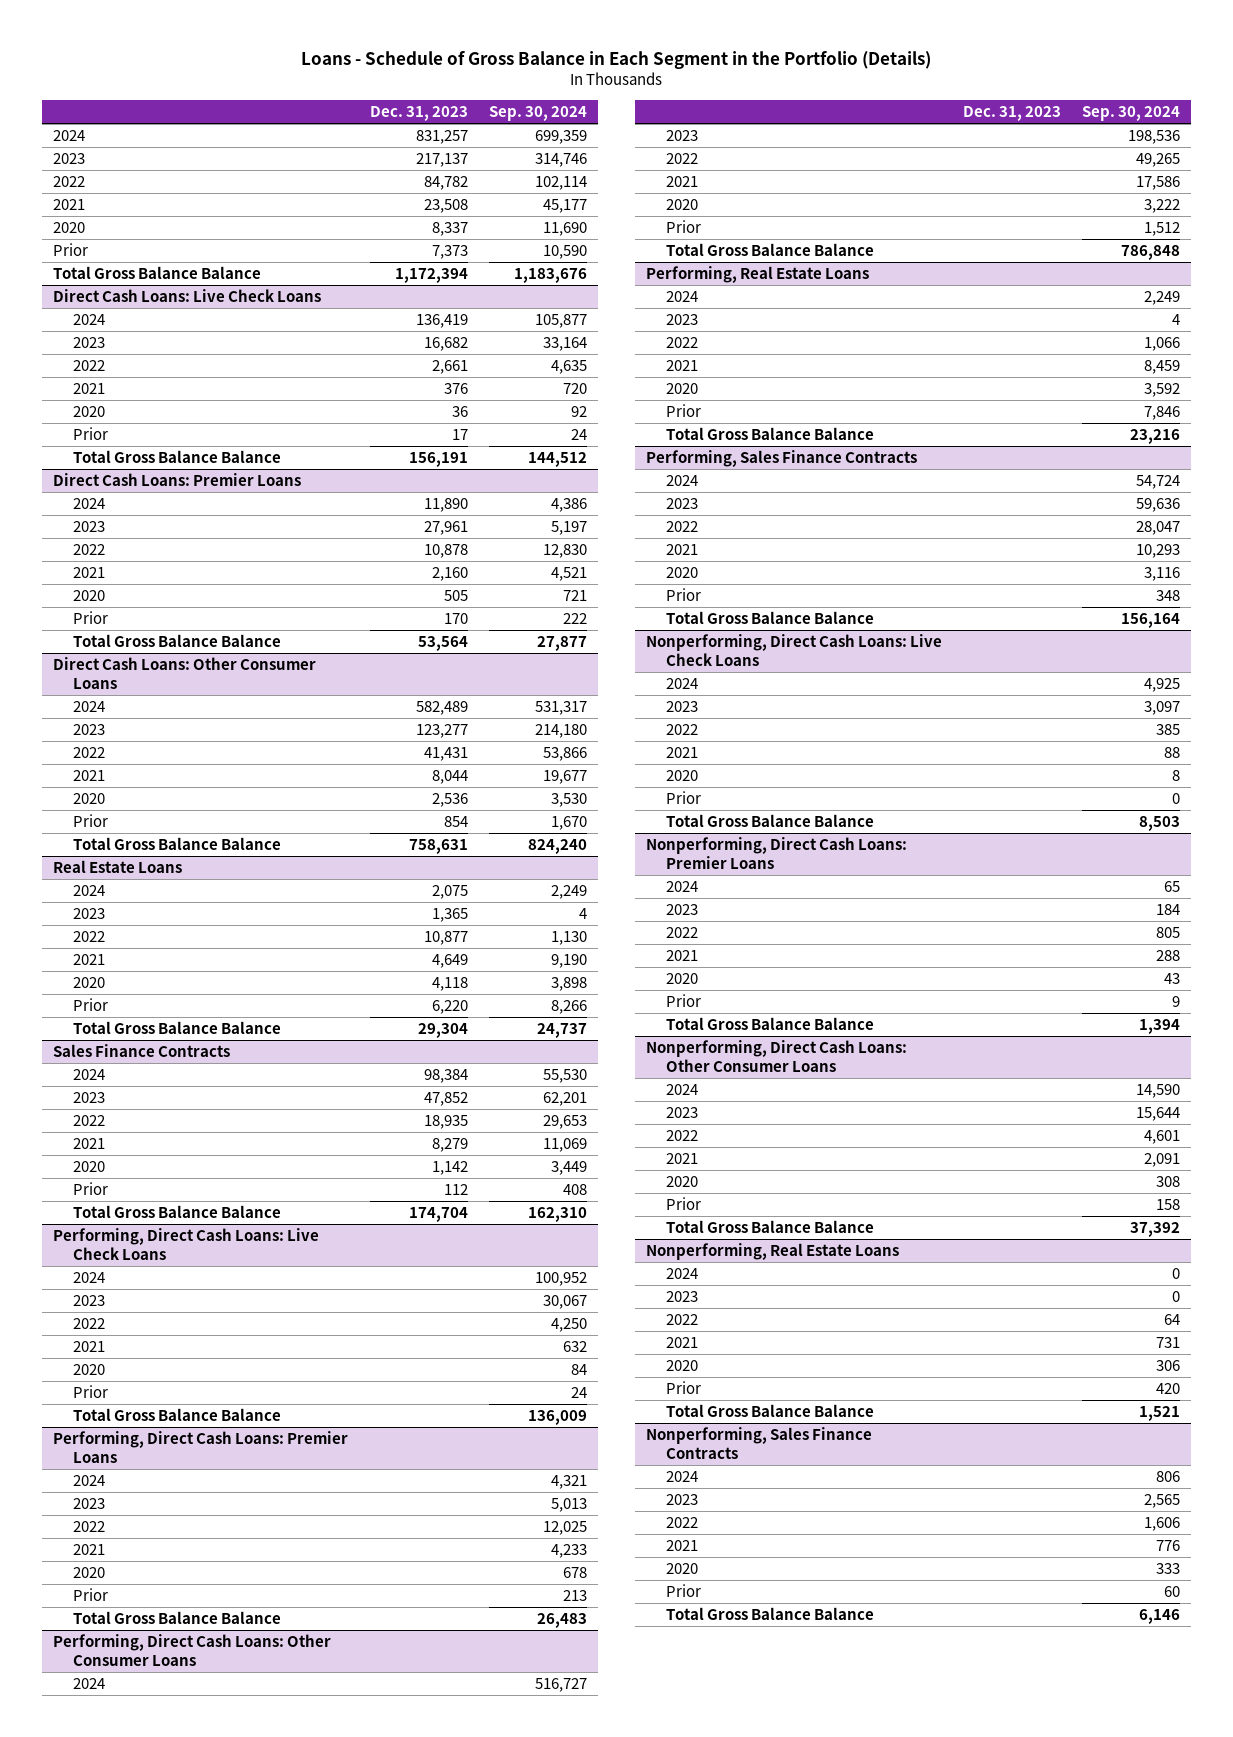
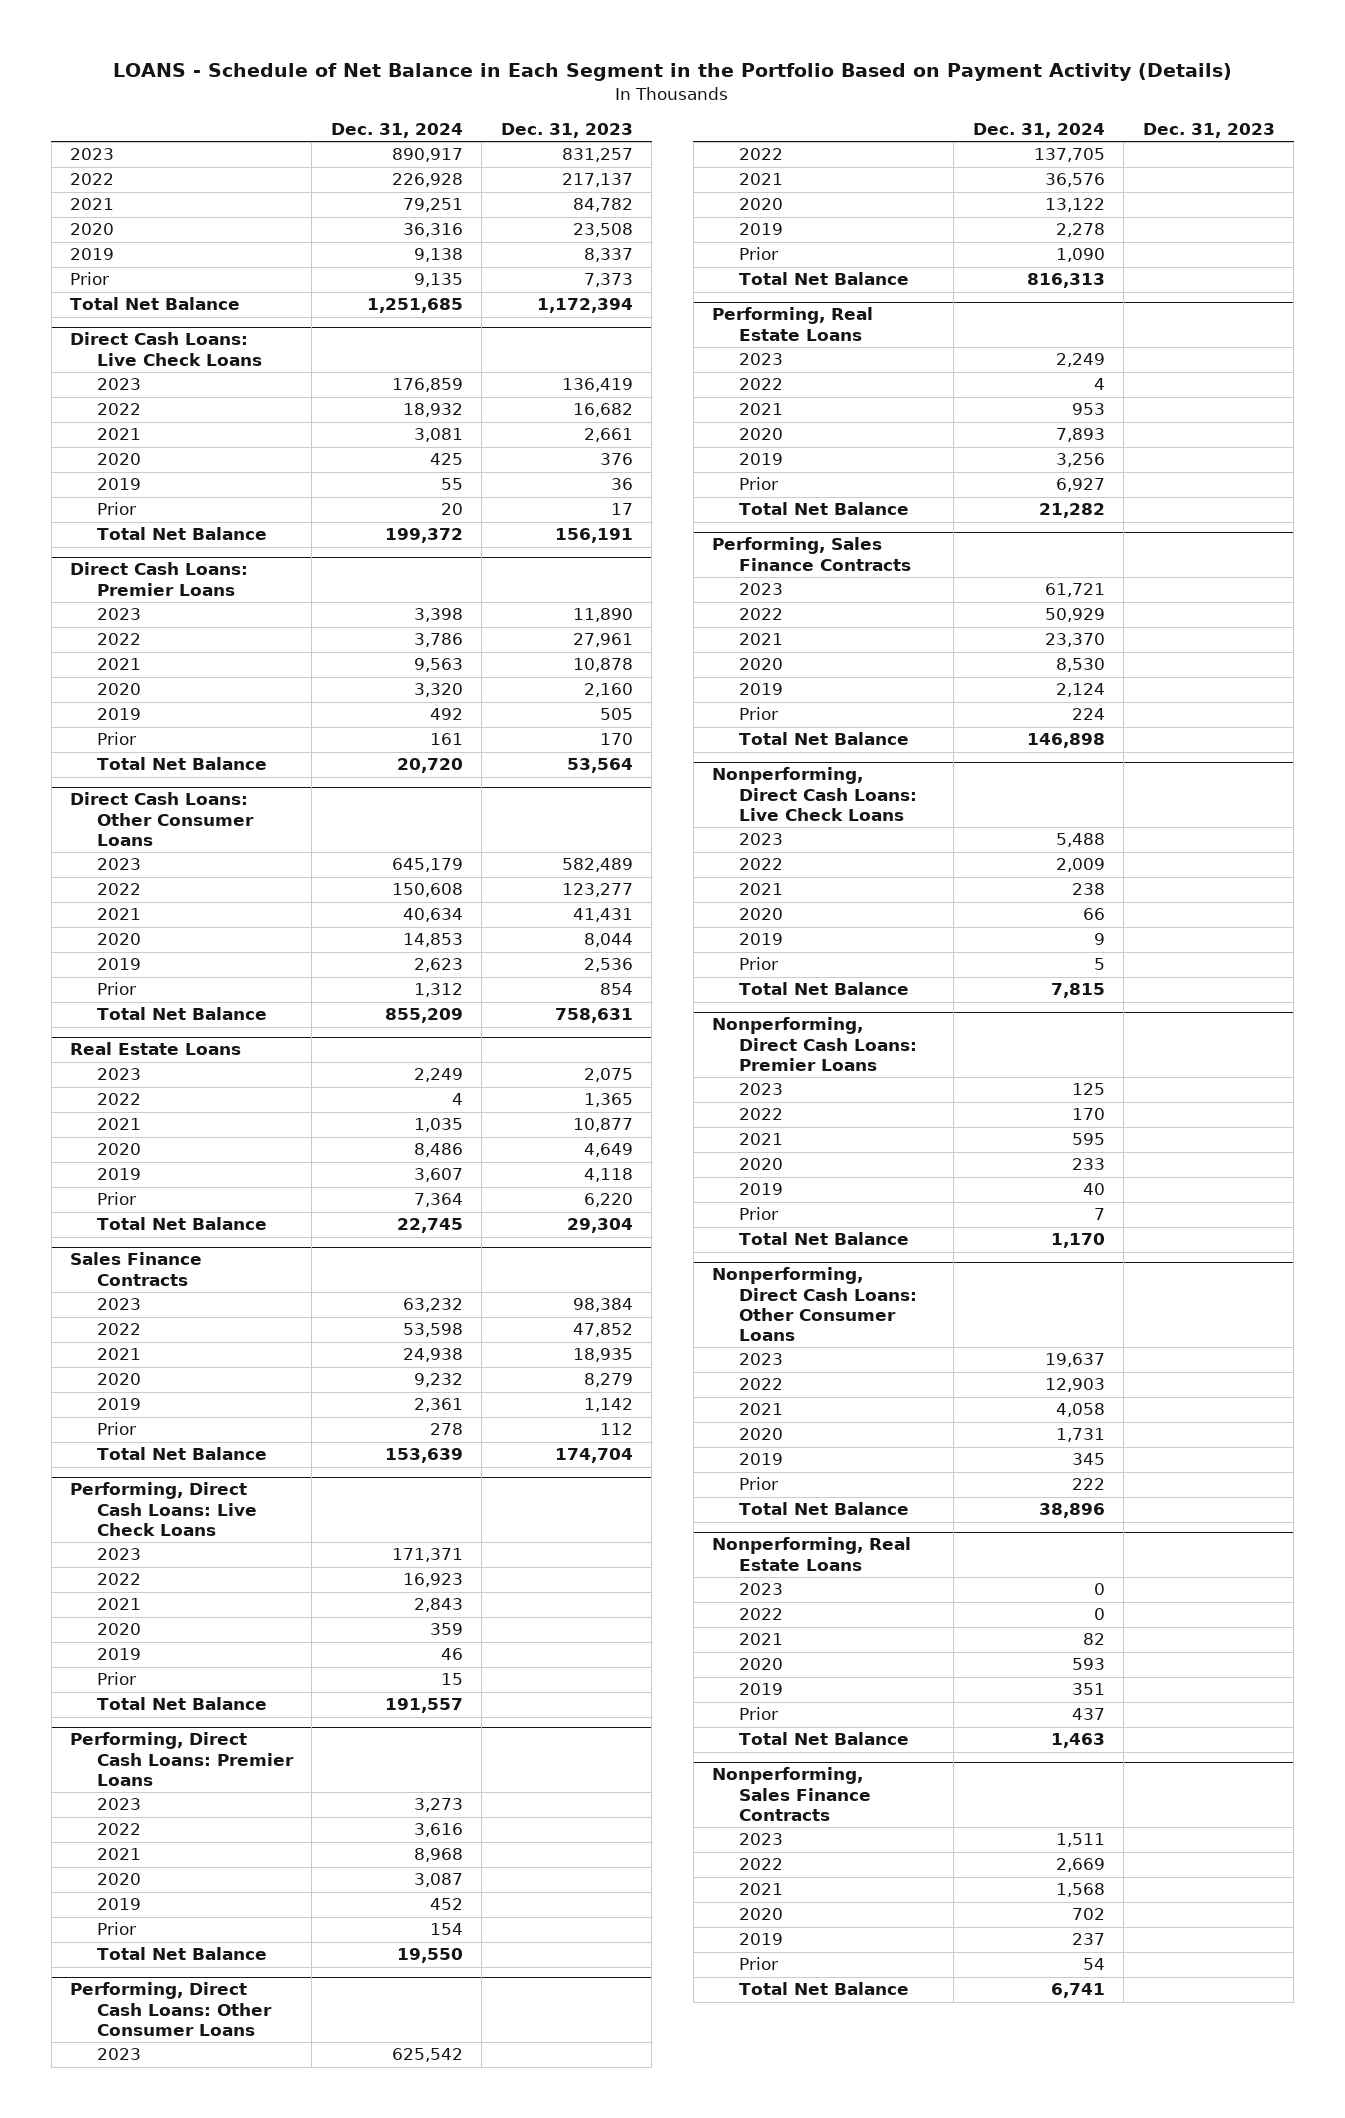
- Loans - Schedule of Gross Balance in Each Segment in the Portfolio (Details)
+ LOANS - Schedule of Net Balance in Each Segment in the Portfolio Based on Payment Activity (Details)
- | Dec. 31, 2023 | Sep. 30, 2024
+ | Dec. 31, 2024 | Dec. 31, 2023
- 2024 | 831,257 | 699,359
- 2023 | 217,137 | 314,746
- 2022 | 84,782 | 102,114
- 2021 | 23,508 | 45,177
- 2020 | 8,337 | 11,690
+ 2023 | 890,917 | 831,257
+ 2022 | 226,928 | 217,137
+ 2021 | 79,251 | 84,782
+ 2020 | 36,316 | 23,508
+ 2019 | 9,138 | 8,337
- Total Gross Balance Balance | 1,172,394 | 1,183,676
+ Total Net Balance | 1,251,685 | 1,172,394
@ Direct Cash Loans: Live Check Loans
- 2024 | 136,419 | 105,877
- 2023 | 16,682 | 33,164
- 2022 | 2,661 | 4,635
- 2021 | 376 | 720
- 2020 | 36 | 92
+ 2023 | 176,859 | 136,419
+ 2022 | 18,932 | 16,682
+ 2021 | 3,081 | 2,661
+ 2020 | 425 | 376
+ 2019 | 55 | 36
- Total Gross Balance Balance | 156,191 | 144,512
+ Total Net Balance | 199,372 | 156,191
@ Direct Cash Loans: Premier Loans
- 2024 | 11,890 | 4,386
- 2023 | 27,961 | 5,197
- 2022 | 10,878 | 12,830
- 2021 | 2,160 | 4,521
- 2020 | 505 | 721
+ 2023 | 3,398 | 11,890
+ 2022 | 3,786 | 27,961
+ 2021 | 9,563 | 10,878
+ 2020 | 3,320 | 2,160
+ 2019 | 492 | 505
- Total Gross Balance Balance | 53,564 | 27,877
+ Total Net Balance | 20,720 | 53,564
@ Direct Cash Loans: Other Consumer Loans
- 2024 | 582,489 | 531,317
- 2023 | 123,277 | 214,180
- 2022 | 41,431 | 53,866
- 2021 | 8,044 | 19,677
- 2020 | 2,536 | 3,530
+ 2023 | 645,179 | 582,489
+ 2022 | 150,608 | 123,277
+ 2021 | 40,634 | 41,431
+ 2020 | 14,853 | 8,044
+ 2019 | 2,623 | 2,536
- Total Gross Balance Balance | 758,631 | 824,240
+ Total Net Balance | 855,209 | 758,631
@ Real Estate Loans
- 2024 | 2,075 | 2,249
- 2023 | 1,365 | 4
- 2022 | 10,877 | 1,130
- 2021 | 4,649 | 9,190
- 2020 | 4,118 | 3,898
+ 2023 | 2,249 | 2,075
+ 2022 | 4 | 1,365
+ 2021 | 1,035 | 10,877
+ 2020 | 8,486 | 4,649
+ 2019 | 3,607 | 4,118
- Total Gross Balance Balance | 29,304 | 24,737
+ Total Net Balance | 22,745 | 29,304
@ Sales Finance Contracts
- 2024 | 98,384 | 55,530
- 2023 | 47,852 | 62,201
- 2022 | 18,935 | 29,653
- 2021 | 8,279 | 11,069
- 2020 | 1,142 | 3,449
+ 2023 | 63,232 | 98,384
+ 2022 | 53,598 | 47,852
+ 2021 | 24,938 | 18,935
+ 2020 | 9,232 | 8,279
+ 2019 | 2,361 | 1,142
- Total Gross Balance Balance | 174,704 | 162,310
+ Total Net Balance | 153,639 | 174,704
@ Performing, Direct Cash Loans: Live Check Loans
- 2024 | | 100,952
+ 2019 | 46 |
- Total Gross Balance Balance | | 136,009
+ Total Net Balance | 191,557 |
@ Performing, Direct Cash Loans: Premier Loans
- 2024 | | 4,321
+ 2019 | 452 |
- Total Gross Balance Balance | | 26,483
+ Total Net Balance | 19,550 |
@ Performing, Direct Cash Loans: Other Consumer Loans
- 2024 | | 516,727
+ 2019 | 2,278 |
- Total Gross Balance Balance | | 786,848
+ Total Net Balance | 816,313 |
@ Performing, Real Estate Loans
- 2024 | | 2,249
+ 2019 | 3,256 |
- Total Gross Balance Balance | | 23,216
+ Total Net Balance | 21,282 |
@ Performing, Sales Finance Contracts
- 2024 | | 54,724
+ 2019 | 2,124 |
- Total Gross Balance Balance | | 156,164
+ Total Net Balance | 146,898 |
@ Nonperforming, Direct Cash Loans: Live Check Loans
- 2024 | | 4,925
+ 2019 | 9 |
- Total Gross Balance Balance | | 8,503
+ Total Net Balance | 7,815 |
@ Nonperforming, Direct Cash Loans: Premier Loans
- 2024 | | 65
+ 2019 | 40 |
- Total Gross Balance Balance | | 1,394
+ Total Net Balance | 1,170 |
@ Nonperforming, Direct Cash Loans: Other Consumer Loans
- 2024 | | 14,590
+ 2019 | 345 |
- Total Gross Balance Balance | | 37,392
+ Total Net Balance | 38,896 |
@ Nonperforming, Real Estate Loans
- 2024 | | 0
+ 2019 | 351 |
- Total Gross Balance Balance | | 1,521
+ Total Net Balance | 1,463 |
@ Nonperforming, Sales Finance Contracts
- 2024 | | 806
+ 2019 | 237 |
- Total Gross Balance Balance | | 6,146
+ Total Net Balance | 6,741 |

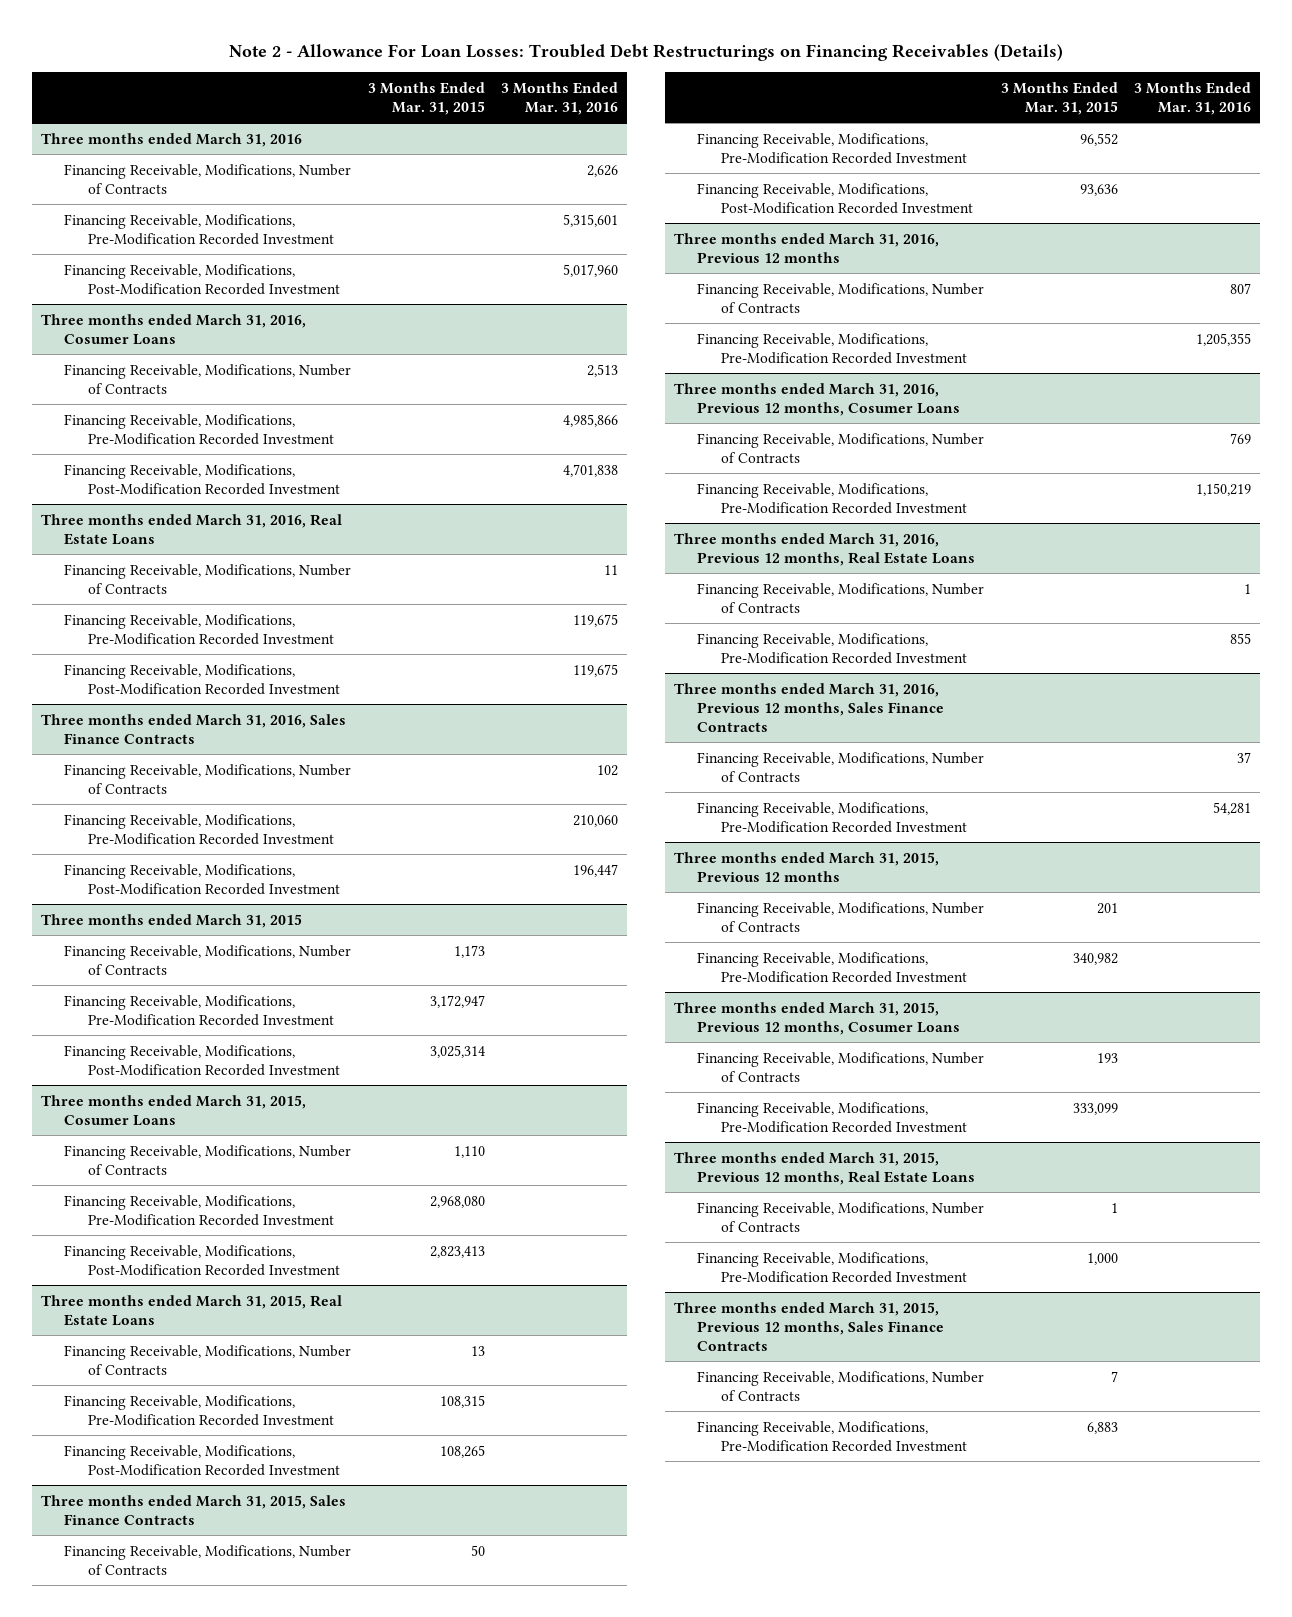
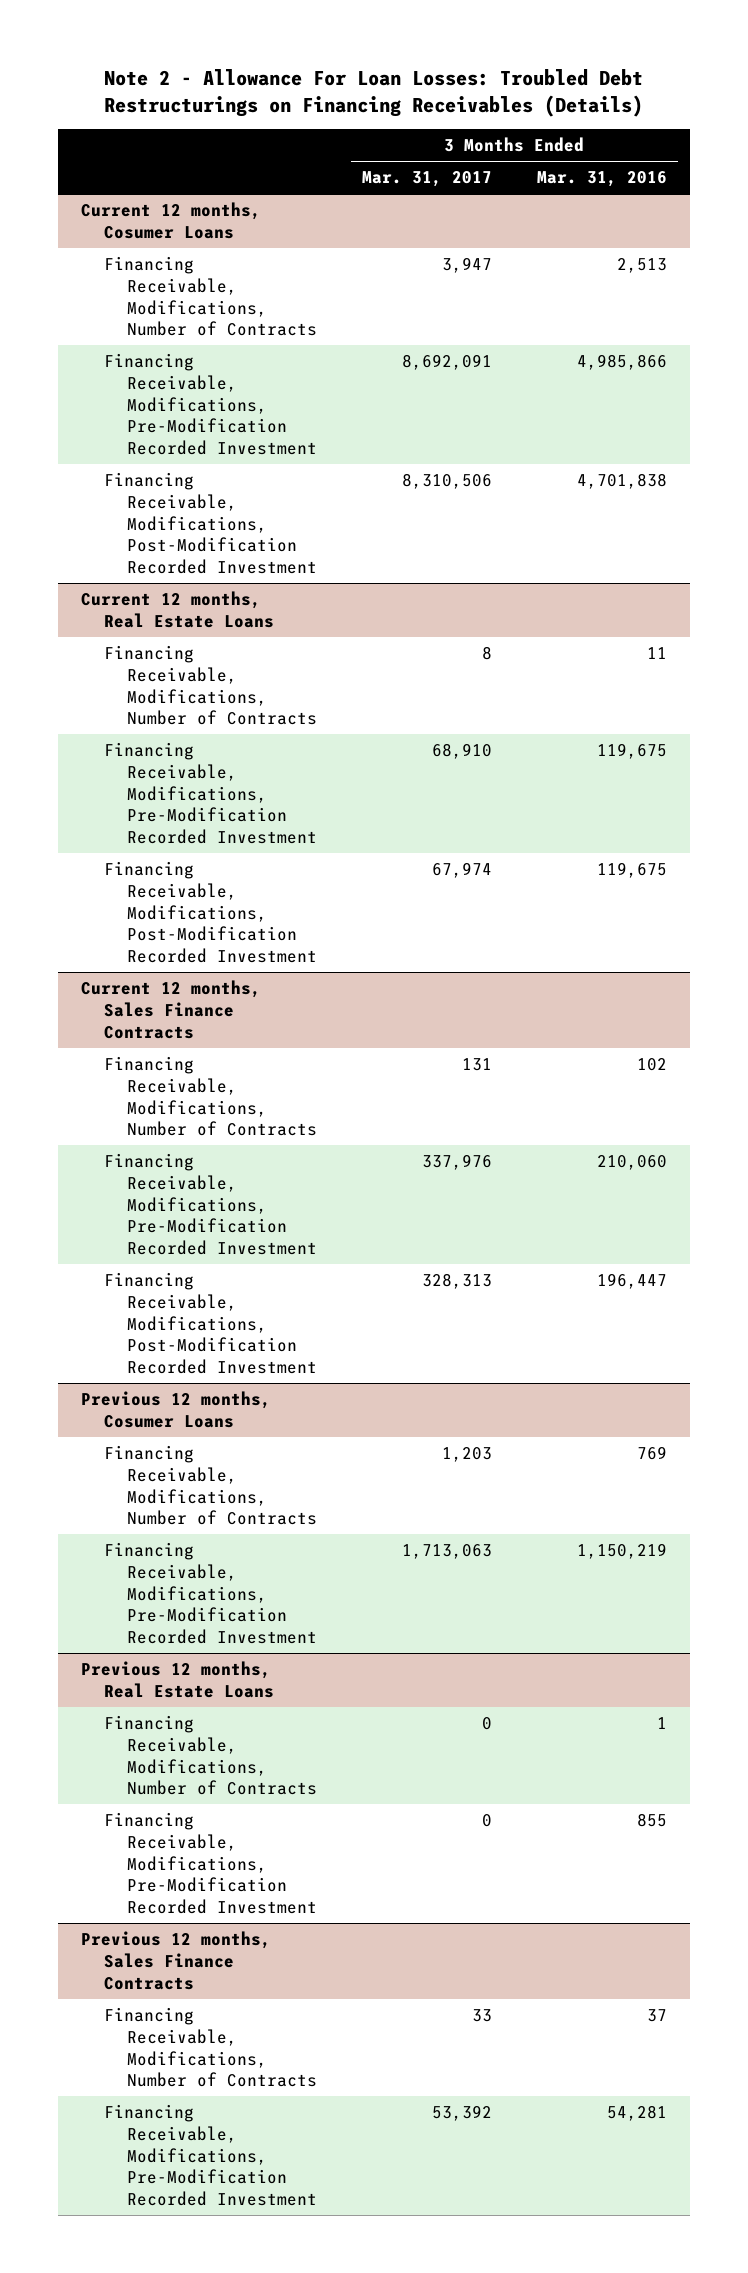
- | 3 Months Ended Mar. 31, 2015 | 3 Months Ended Mar. 31, 2016
+ | 3 Months Ended Mar. 31, 2017 | 3 Months Ended Mar. 31, 2016
- Three months ended March 31, 2016
- Financing Receivable, Modifications, Number of Contracts | | 2,626
- Financing Receivable, Modifications, Pre-Modification Recorded Investment | | 5,315,601
- Financing Receivable, Modifications, Post-Modification Recorded Investment | | 5,017,960
- Three months ended March 31, 2016, Cosumer Loans
+ Current 12 months, Cosumer Loans
- Three months ended March 31, 2016, Real Estate Loans
+ Current 12 months, Real Estate Loans
- Three months ended March 31, 2016, Sales Finance Contracts
+ Current 12 months, Sales Finance Contracts
- Three months ended March 31, 2015
- Financing Receivable, Modifications, Number of Contracts | 1,173 |
- Financing Receivable, Modifications, Pre-Modification Recorded Investment | 3,172,947 |
- Financing Receivable, Modifications, Post-Modification Recorded Investment | 3,025,314 |
- Three months ended March 31, 2015, Cosumer Loans
- Financing Receivable, Modifications, Number of Contracts | 1,110 |
- Financing Receivable, Modifications, Pre-Modification Recorded Investment | 2,968,080 |
- Financing Receivable, Modifications, Post-Modification Recorded Investment | 2,823,413 |
- Three months ended March 31, 2015, Real Estate Loans
- Financing Receivable, Modifications, Number of Contracts | 13 |
- Financing Receivable, Modifications, Pre-Modification Recorded Investment | 108,315 |
- Financing Receivable, Modifications, Post-Modification Recorded Investment | 108,265 |
- Three months ended March 31, 2015, Sales Finance Contracts
- Financing Receivable, Modifications, Number of Contracts | 50 |
- Financing Receivable, Modifications, Pre-Modification Recorded Investment | 96,552 |
- Financing Receivable, Modifications, Post-Modification Recorded Investment | 93,636 |
- Three months ended March 31, 2016, Previous 12 months
- Financing Receivable, Modifications, Number of Contracts | | 807
- Financing Receivable, Modifications, Pre-Modification Recorded Investment | | 1,205,355
- Three months ended March 31, 2016, Previous 12 months, Cosumer Loans
+ Previous 12 months, Cosumer Loans
- Three months ended March 31, 2016, Previous 12 months, Real Estate Loans
+ Previous 12 months, Real Estate Loans
- Three months ended March 31, 2016, Previous 12 months, Sales Finance Contracts
+ Previous 12 months, Sales Finance Contracts
- Three months ended March 31, 2015, Previous 12 months
- Financing Receivable, Modifications, Number of Contracts | 201 |
- Financing Receivable, Modifications, Pre-Modification Recorded Investment | 340,982 |
- Three months ended March 31, 2015, Previous 12 months, Cosumer Loans
- Financing Receivable, Modifications, Number of Contracts | 193 |
- Financing Receivable, Modifications, Pre-Modification Recorded Investment | 333,099 |
- Three months ended March 31, 2015, Previous 12 months, Real Estate Loans
- Financing Receivable, Modifications, Number of Contracts | 1 |
- Financing Receivable, Modifications, Pre-Modification Recorded Investment | 1,000 |
- Three months ended March 31, 2015, Previous 12 months, Sales Finance Contracts
- Financing Receivable, Modifications, Number of Contracts | 7 |
- Financing Receivable, Modifications, Pre-Modification Recorded Investment | 6,883 |

